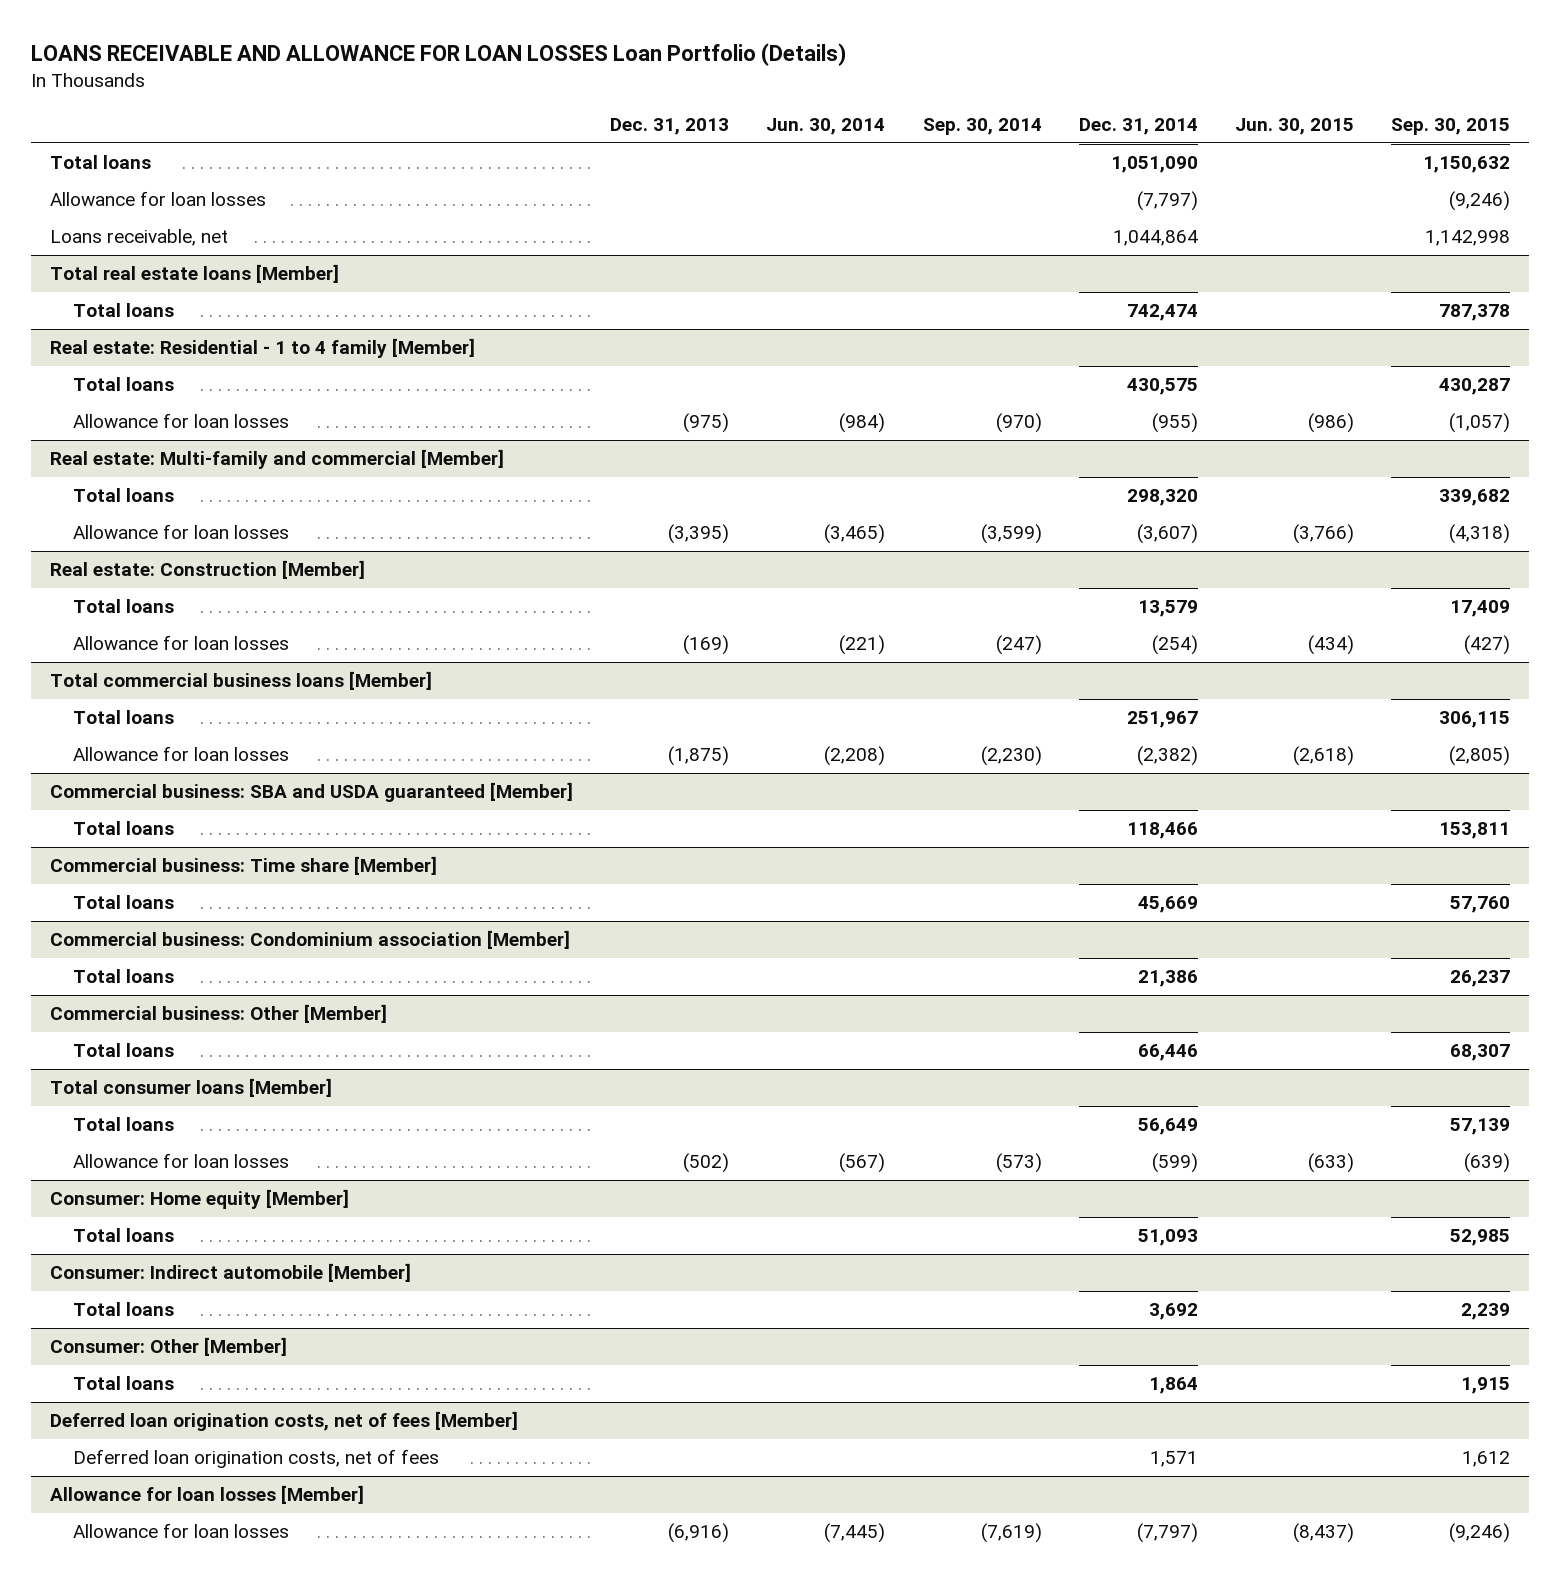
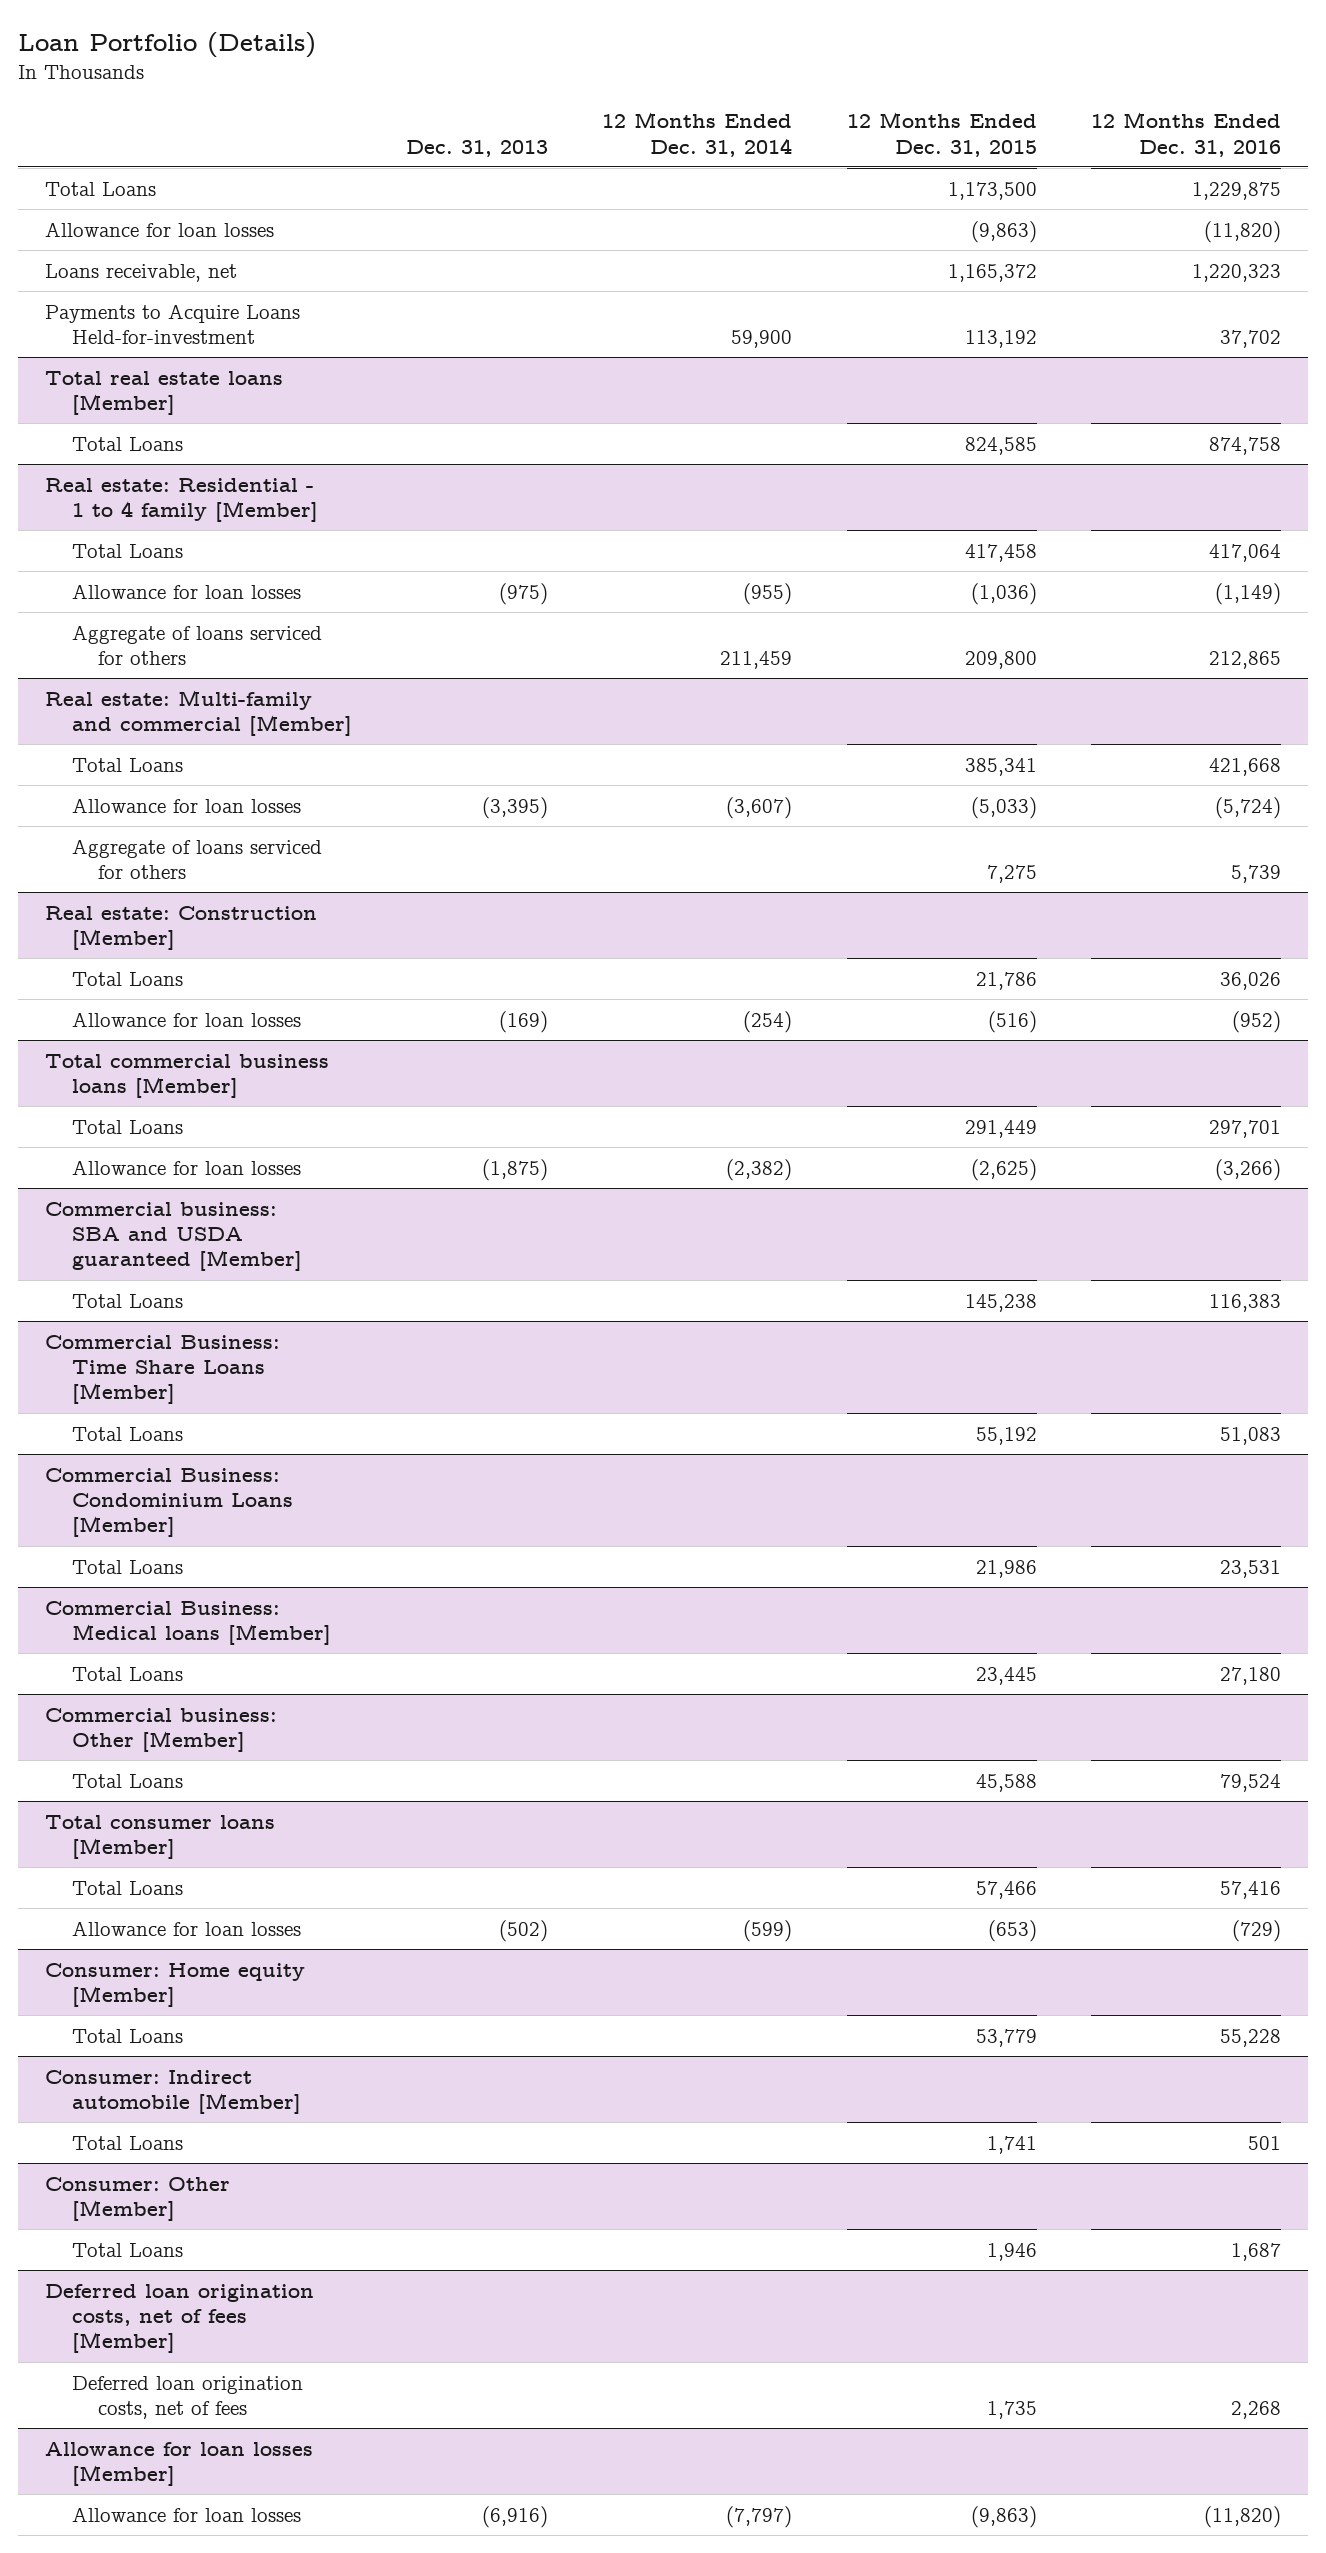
- LOANS RECEIVABLE AND ALLOWANCE FOR LOAN LOSSES Loan Portfolio (Details)
+ Loan Portfolio (Details)
- | Dec. 31, 2013 | Jun. 30, 2014 | Sep. 30, 2014 | Dec. 31, 2014 | Jun. 30, 2015 | Sep. 30, 2015
+ | Dec. 31, 2013 | 12 Months Ended Dec. 31, 2014 | 12 Months Ended Dec. 31, 2015 | 12 Months Ended Dec. 31, 2016
- Total loans | | | | 1,051,090 | | 1,150,632
+ Total Loans | | | 1,173,500 | 1,229,875
+ Payments to Acquire Loans Held-for-investment | | 59,900 | 113,192 | 37,702
@ Total real estate loans [Member]
- Total loans | | | | 742,474 | | 787,378
+ Total Loans | | | 824,585 | 874,758
@ Real estate: Residential - 1 to 4 family [Member]
- Total loans | | | | 430,575 | | 430,287
+ Total Loans | | | 417,458 | 417,064
+ Aggregate of loans serviced for others | | 211,459 | 209,800 | 212,865
@ Real estate: Multi-family and commercial [Member]
- Total loans | | | | 298,320 | | 339,682
+ Total Loans | | | 385,341 | 421,668
+ Aggregate of loans serviced for others | | | 7,275 | 5,739
@ Real estate: Construction [Member]
- Total loans | | | | 13,579 | | 17,409
+ Total Loans | | | 21,786 | 36,026
@ Total commercial business loans [Member]
- Total loans | | | | 251,967 | | 306,115
+ Total Loans | | | 291,449 | 297,701
@ Commercial business: SBA and USDA guaranteed [Member]
- Total loans | | | | 118,466 | | 153,811
- Commercial business: Time share [Member]
- Total loans | | | | 45,669 | | 57,760
- Commercial business: Condominium association [Member]
- Total loans | | | | 21,386 | | 26,237
@ Commercial business: SBA and USDA guaranteed [Member]
+ Total Loans | | | 145,238 | 116,383
+ Commercial Business: Time Share Loans [Member]
+ Total Loans | | | 55,192 | 51,083
+ Commercial Business: Condominium Loans [Member]
+ Total Loans | | | 21,986 | 23,531
+ Commercial Business: Medical loans [Member]
+ Total Loans | | | 23,445 | 27,180
@ Commercial business: Other [Member]
- Total loans | | | | 66,446 | | 68,307
+ Total Loans | | | 45,588 | 79,524
@ Total consumer loans [Member]
- Total loans | | | | 56,649 | | 57,139
+ Total Loans | | | 57,466 | 57,416
@ Consumer: Home equity [Member]
- Total loans | | | | 51,093 | | 52,985
+ Total Loans | | | 53,779 | 55,228
@ Consumer: Indirect automobile [Member]
- Total loans | | | | 3,692 | | 2,239
+ Total Loans | | | 1,741 | 501
@ Consumer: Other [Member]
- Total loans | | | | 1,864 | | 1,915
+ Total Loans | | | 1,946 | 1,687

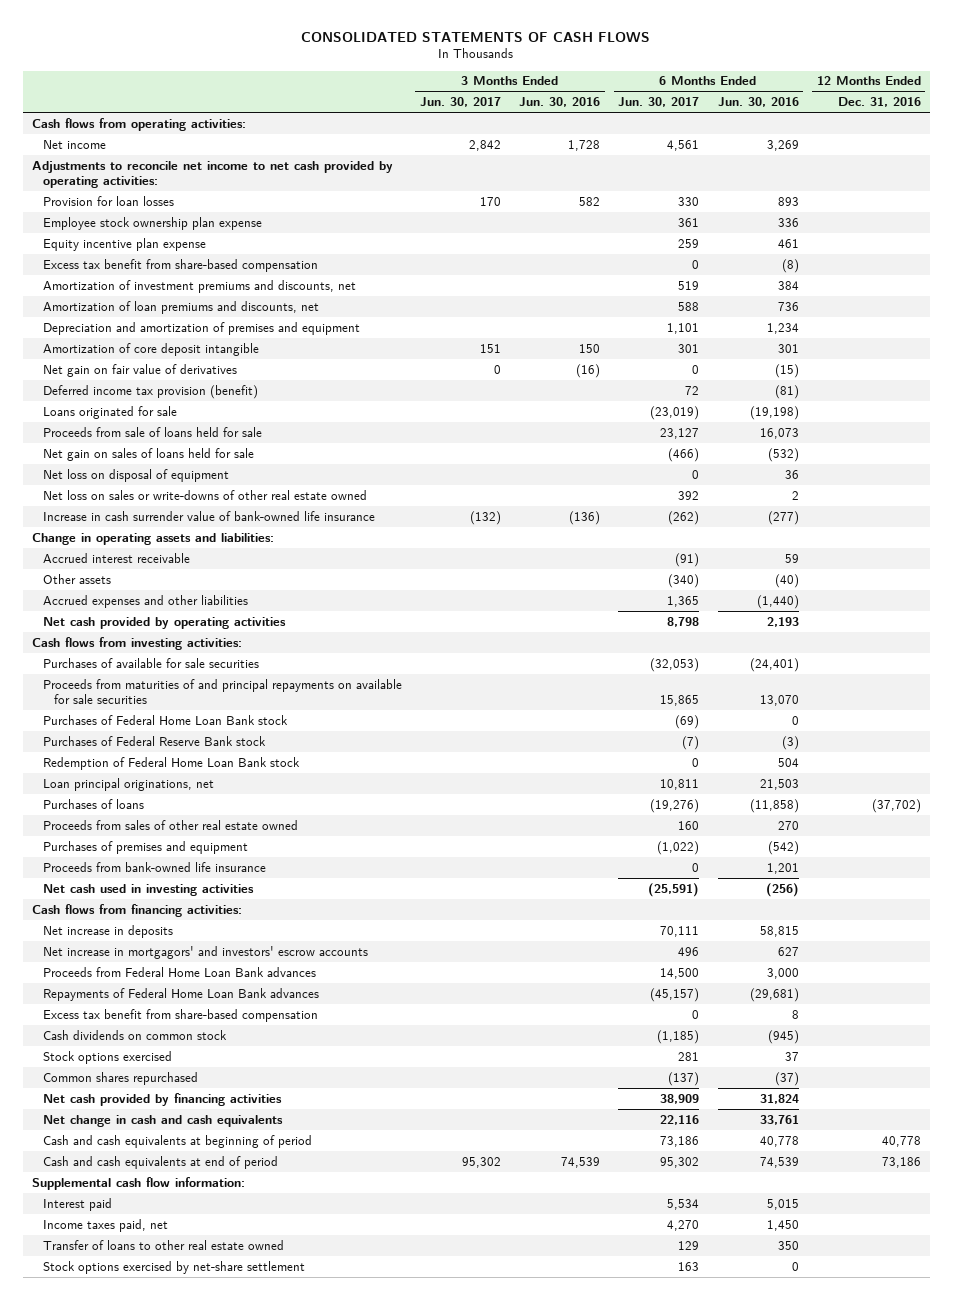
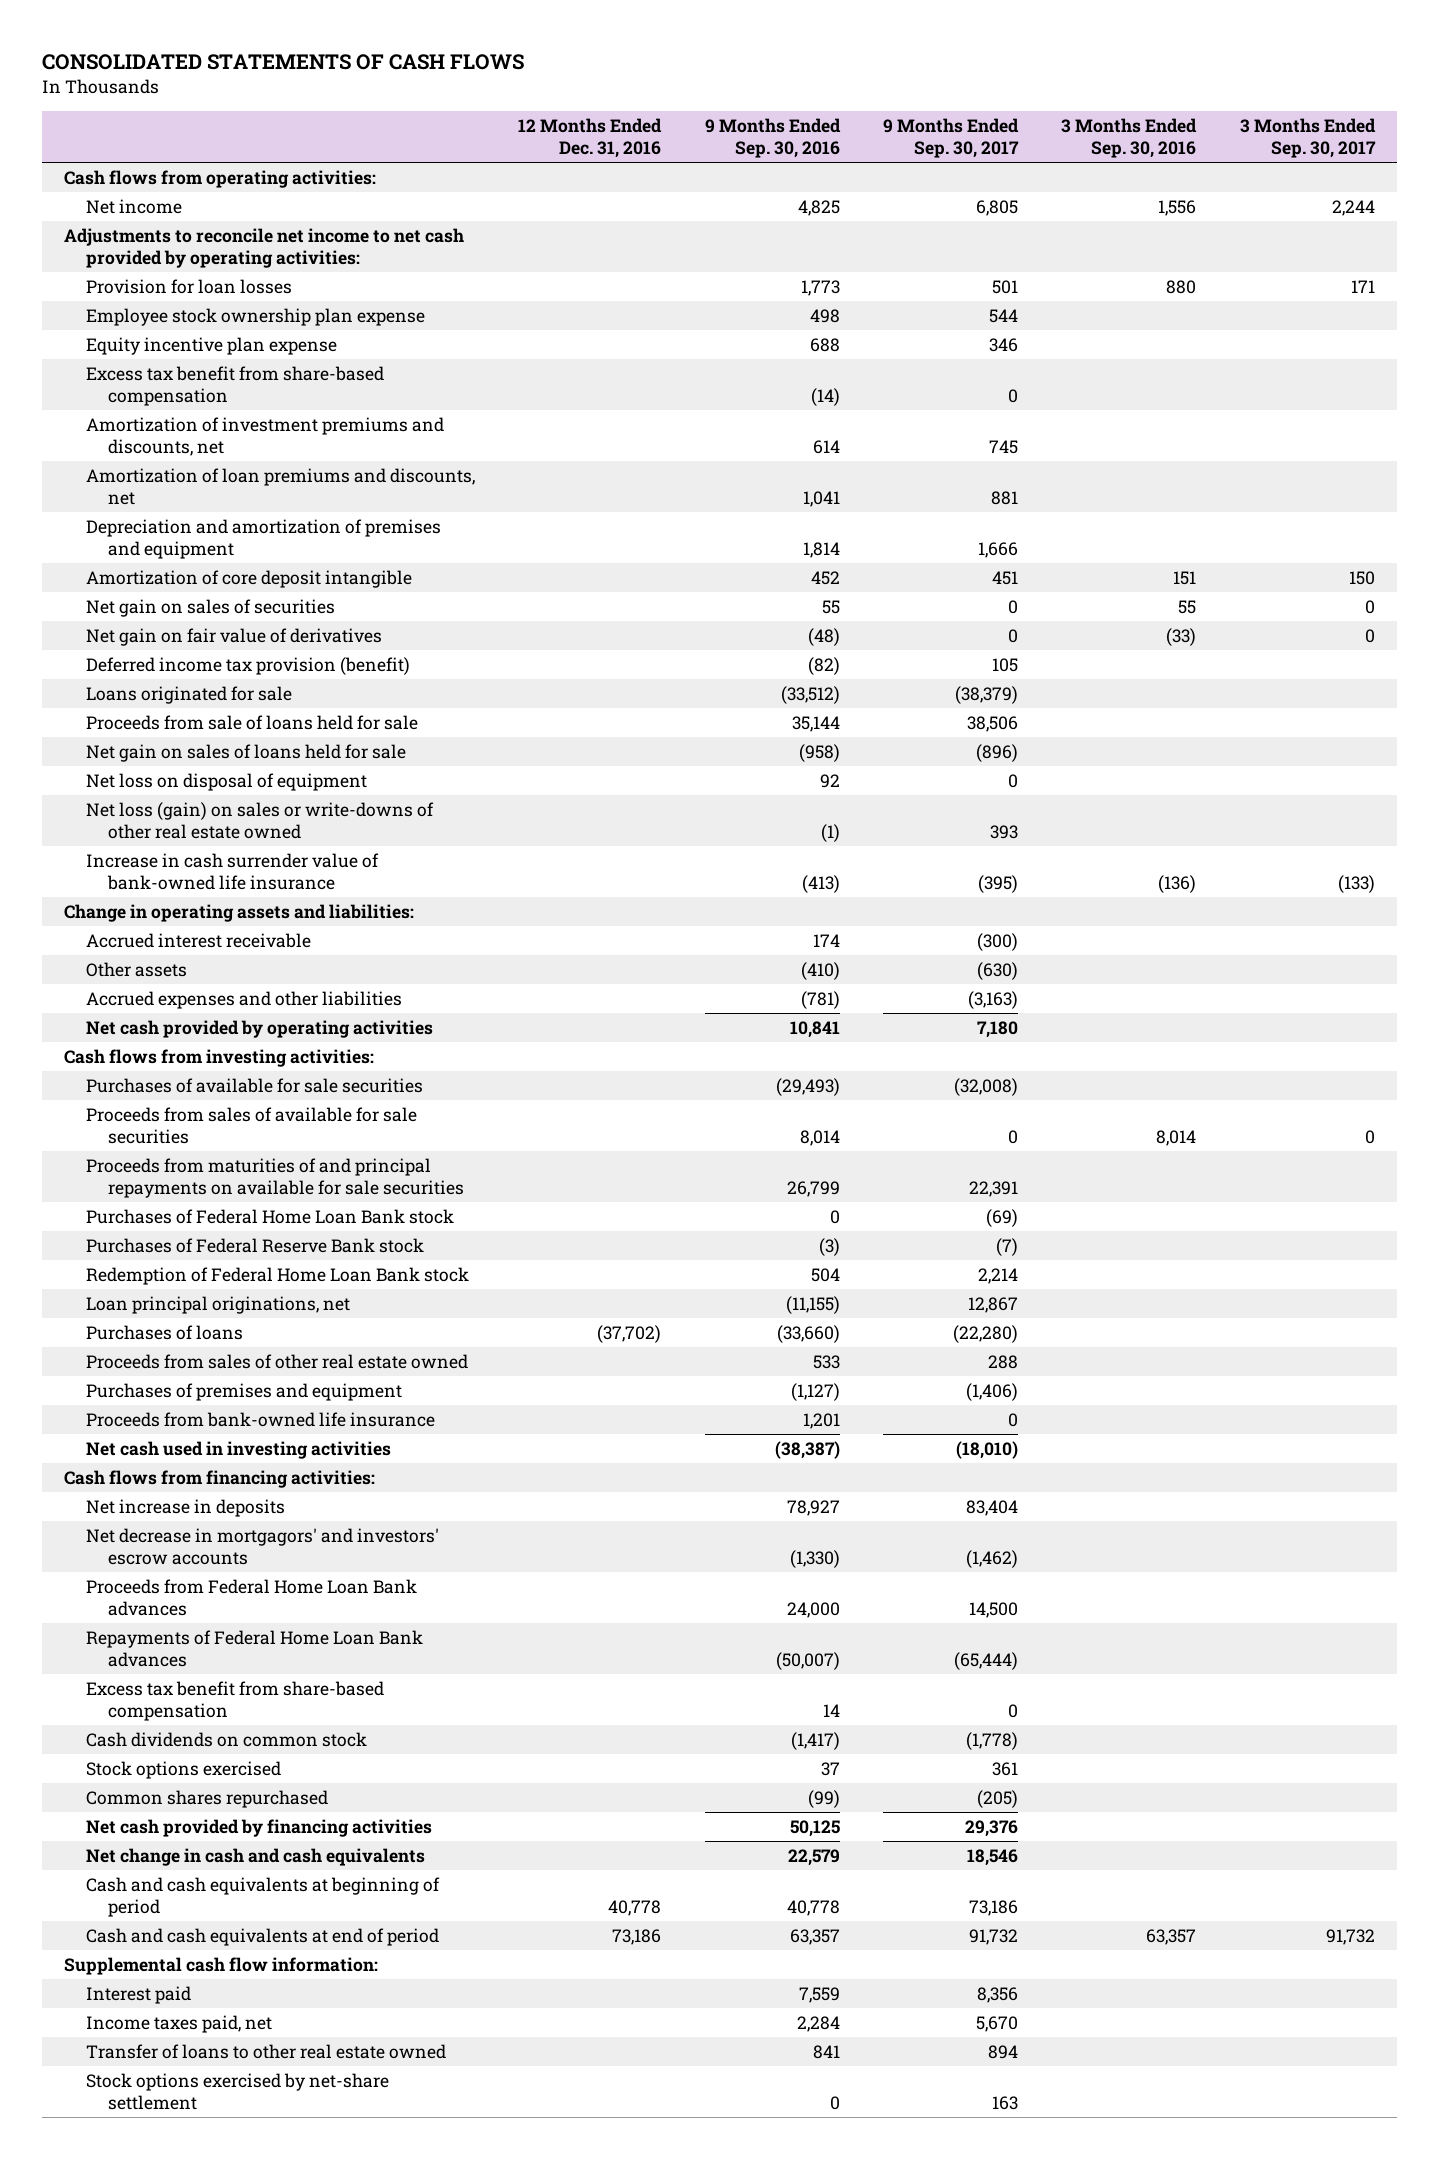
- | 3 Months Ended Jun. 30, 2017 | 3 Months Ended Jun. 30, 2016 | 6 Months Ended Jun. 30, 2017 | 6 Months Ended Jun. 30, 2016 | 12 Months Ended Dec. 31, 2016
+ | 12 Months Ended Dec. 31, 2016 | 9 Months Ended Sep. 30, 2016 | 9 Months Ended Sep. 30, 2017 | 3 Months Ended Sep. 30, 2016 | 3 Months Ended Sep. 30, 2017
+ Net gain on sales of securities | | 55 | 0 | 55 | 0
- Net loss on sales or write-downs of other real estate owned | | | 392 | 2 |
+ Net loss (gain) on sales or write-downs of other real estate owned | | (1) | 393 | |
+ Proceeds from sales of available for sale securities | | 8,014 | 0 | 8,014 | 0
- Net increase in mortgagors' and investors' escrow accounts | | | 496 | 627 |
+ Net decrease in mortgagors' and investors' escrow accounts | | (1,330) | (1,462) | |

